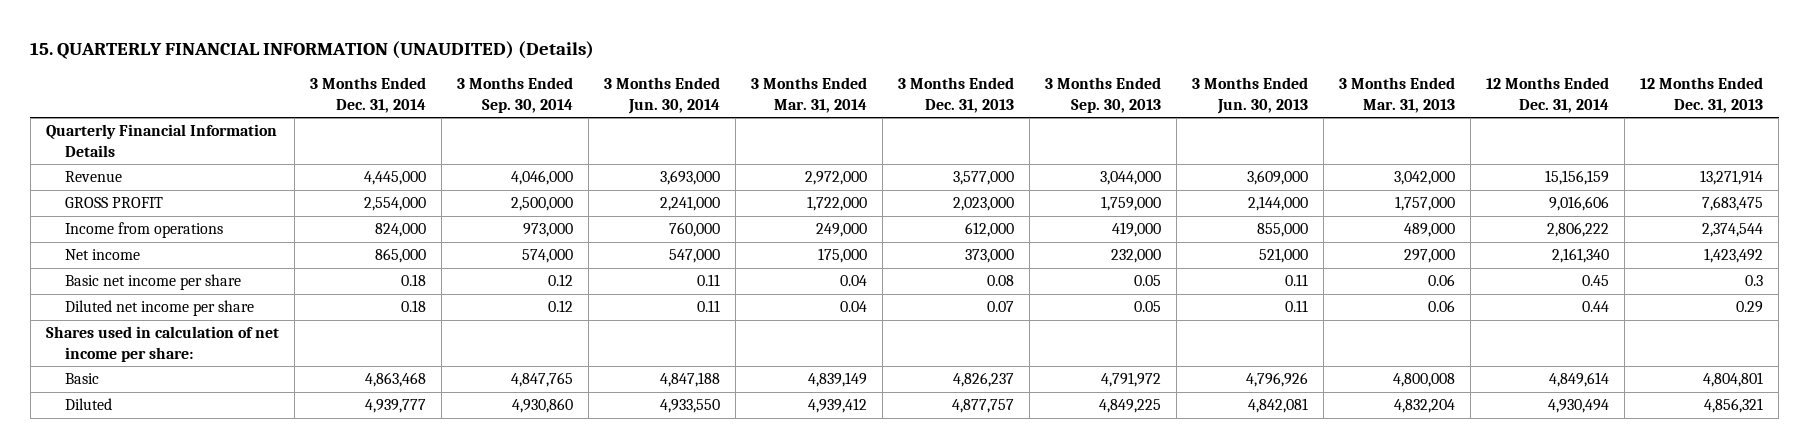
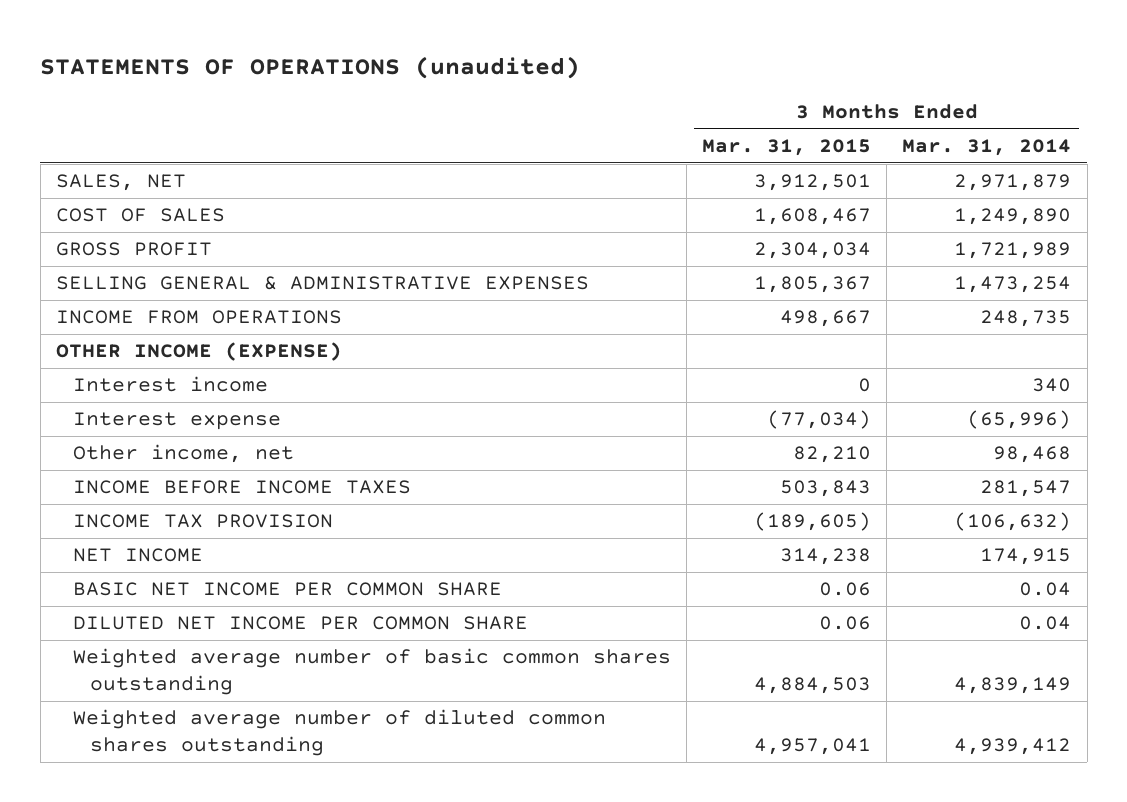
- 15. QUARTERLY FINANCIAL INFORMATION (UNAUDITED) (Details)
+ STATEMENTS OF OPERATIONS (unaudited)
- | 3 Months Ended Dec. 31, 2014 | 3 Months Ended Sep. 30, 2014 | 3 Months Ended Jun. 30, 2014 | 3 Months Ended Mar. 31, 2014 | 3 Months Ended Dec. 31, 2013 | 3 Months Ended Sep. 30, 2013 | 3 Months Ended Jun. 30, 2013 | 3 Months Ended Mar. 31, 2013 | 12 Months Ended Dec. 31, 2014 | 12 Months Ended Dec. 31, 2013
+ | 3 Months Ended Mar. 31, 2015 | 3 Months Ended Mar. 31, 2014
- Quarterly Financial Information Details
- Revenue | 4,445,000 | 4,046,000 | 3,693,000 | 2,972,000 | 3,577,000 | 3,044,000 | 3,609,000 | 3,042,000 | 15,156,159 | 13,271,914
- GROSS PROFIT | 2,554,000 | 2,500,000 | 2,241,000 | 1,722,000 | 2,023,000 | 1,759,000 | 2,144,000 | 1,757,000 | 9,016,606 | 7,683,475
- Income from operations | 824,000 | 973,000 | 760,000 | 249,000 | 612,000 | 419,000 | 855,000 | 489,000 | 2,806,222 | 2,374,544
- Net income | 865,000 | 574,000 | 547,000 | 175,000 | 373,000 | 232,000 | 521,000 | 297,000 | 2,161,340 | 1,423,492
- Basic net income per share | 0.18 | 0.12 | 0.11 | 0.04 | 0.08 | 0.05 | 0.11 | 0.06 | 0.45 | 0.3
- Diluted net income per share | 0.18 | 0.12 | 0.11 | 0.04 | 0.07 | 0.05 | 0.11 | 0.06 | 0.44 | 0.29
- Shares used in calculation of net income per share:
- Basic | 4,863,468 | 4,847,765 | 4,847,188 | 4,839,149 | 4,826,237 | 4,791,972 | 4,796,926 | 4,800,008 | 4,849,614 | 4,804,801
- Diluted | 4,939,777 | 4,930,860 | 4,933,550 | 4,939,412 | 4,877,757 | 4,849,225 | 4,842,081 | 4,832,204 | 4,930,494 | 4,856,321
+ SALES, NET | 3,912,501 | 2,971,879
+ COST OF SALES | 1,608,467 | 1,249,890
+ GROSS PROFIT | 2,304,034 | 1,721,989
+ SELLING GENERAL & ADMINISTRATIVE EXPENSES | 1,805,367 | 1,473,254
+ INCOME FROM OPERATIONS | 498,667 | 248,735
+ OTHER INCOME (EXPENSE)
+ Interest income | 0 | 340
+ Interest expense | (77,034) | (65,996)
+ Other income, net | 82,210 | 98,468
+ INCOME BEFORE INCOME TAXES | 503,843 | 281,547
+ INCOME TAX PROVISION | (189,605) | (106,632)
+ NET INCOME | 314,238 | 174,915
+ BASIC NET INCOME PER COMMON SHARE | 0.06 | 0.04
+ DILUTED NET INCOME PER COMMON SHARE | 0.06 | 0.04
+ Weighted average number of basic common shares outstanding | 4,884,503 | 4,839,149
+ Weighted average number of diluted common shares outstanding | 4,957,041 | 4,939,412

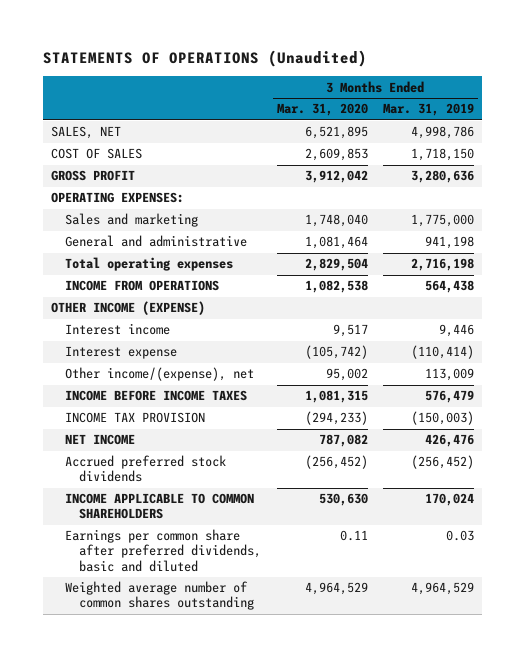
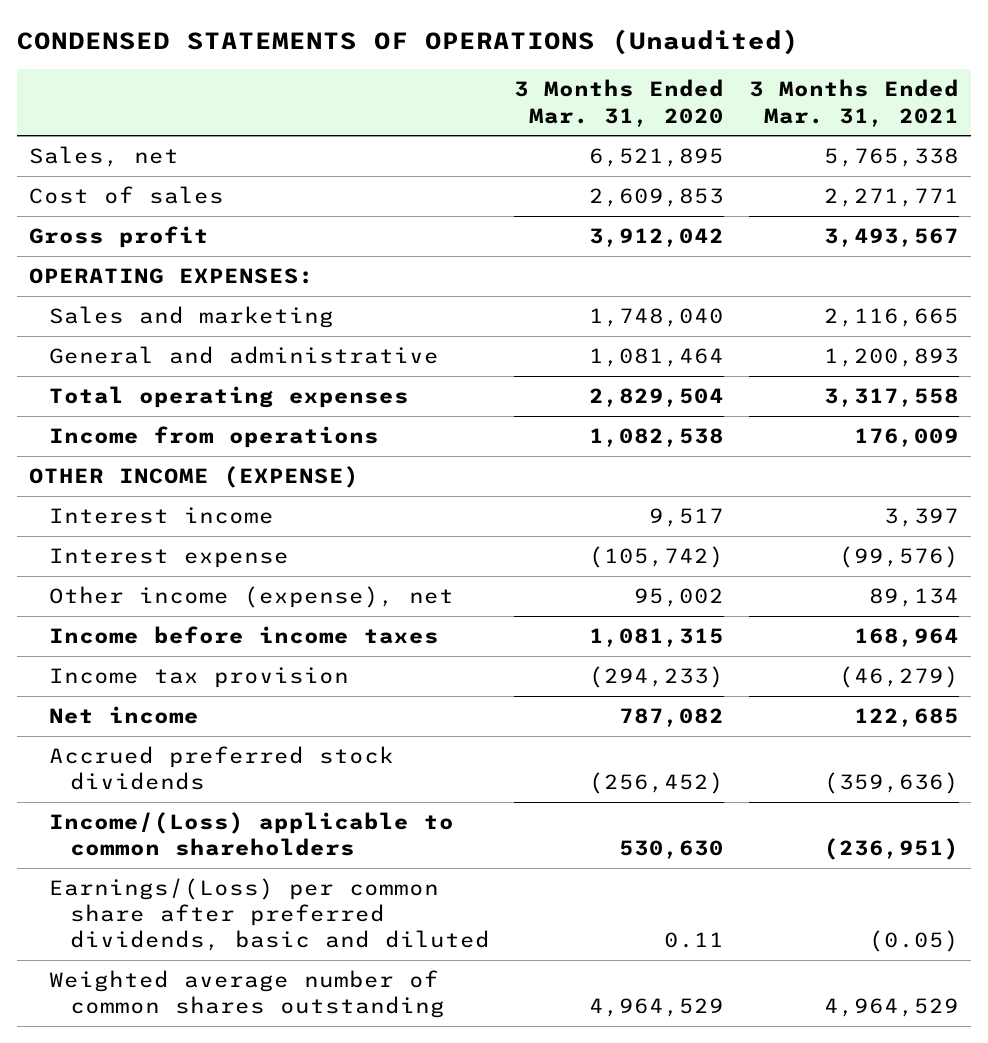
- STATEMENTS OF OPERATIONS (Unaudited)
+ CONDENSED STATEMENTS OF OPERATIONS (Unaudited)
- | 3 Months Ended Mar. 31, 2020 | 3 Months Ended Mar. 31, 2019
+ | 3 Months Ended Mar. 31, 2020 | 3 Months Ended Mar. 31, 2021
- SALES, NET | 6,521,895 | 4,998,786
- COST OF SALES | 2,609,853 | 1,718,150
- GROSS PROFIT | 3,912,042 | 3,280,636
+ Sales, net | 6,521,895 | 5,765,338
+ Cost of sales | 2,609,853 | 2,271,771
+ Gross profit | 3,912,042 | 3,493,567
- INCOME FROM OPERATIONS | 1,082,538 | 564,438
+ Income from operations | 1,082,538 | 176,009
- Other income/(expense), net | 95,002 | 113,009
- INCOME BEFORE INCOME TAXES | 1,081,315 | 576,479
- INCOME TAX PROVISION | (294,233) | (150,003)
- NET INCOME | 787,082 | 426,476
+ Other income (expense), net | 95,002 | 89,134
+ Income before income taxes | 1,081,315 | 168,964
+ Income tax provision | (294,233) | (46,279)
+ Net income | 787,082 | 122,685
- INCOME APPLICABLE TO COMMON SHAREHOLDERS | 530,630 | 170,024
- Earnings per common share after preferred dividends, basic and diluted | 0.11 | 0.03
+ Income/(Loss) applicable to common shareholders | 530,630 | (236,951)
+ Earnings/(Loss) per common share after preferred dividends, basic and diluted | 0.11 | (0.05)

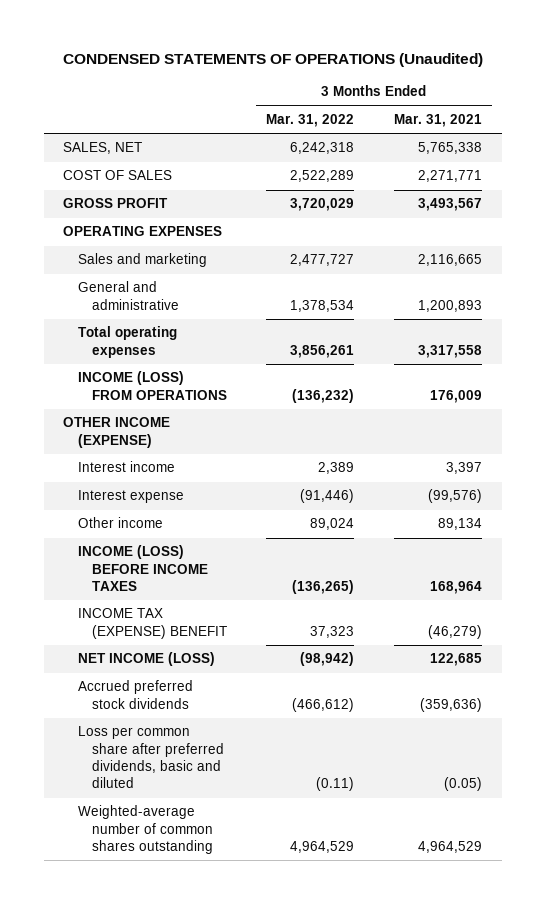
- | 3 Months Ended Mar. 31, 2020 | 3 Months Ended Mar. 31, 2021
+ | 3 Months Ended Mar. 31, 2022 | 3 Months Ended Mar. 31, 2021
- Sales, net | 6,521,895 | 5,765,338
- Cost of sales | 2,609,853 | 2,271,771
- Gross profit | 3,912,042 | 3,493,567
- OPERATING EXPENSES:
+ SALES, NET | 6,242,318 | 5,765,338
+ COST OF SALES | 2,522,289 | 2,271,771
+ GROSS PROFIT | 3,720,029 | 3,493,567
+ OPERATING EXPENSES
- Income from operations | 1,082,538 | 176,009
+ INCOME (LOSS) FROM OPERATIONS | (136,232) | 176,009
- Other income (expense), net | 95,002 | 89,134
- Income before income taxes | 1,081,315 | 168,964
- Income tax provision | (294,233) | (46,279)
- Net income | 787,082 | 122,685
+ Other income | 89,024 | 89,134
+ INCOME (LOSS) BEFORE INCOME TAXES | (136,265) | 168,964
+ INCOME TAX (EXPENSE) BENEFIT | 37,323 | (46,279)
+ NET INCOME (LOSS) | (98,942) | 122,685
- Income/(Loss) applicable to common shareholders | 530,630 | (236,951)
- Earnings/(Loss) per common share after preferred dividends, basic and diluted | 0.11 | (0.05)
- Weighted average number of common shares outstanding | 4,964,529 | 4,964,529
+ Loss per common share after preferred dividends, basic and diluted | (0.11) | (0.05)
+ Weighted-average number of common shares outstanding | 4,964,529 | 4,964,529

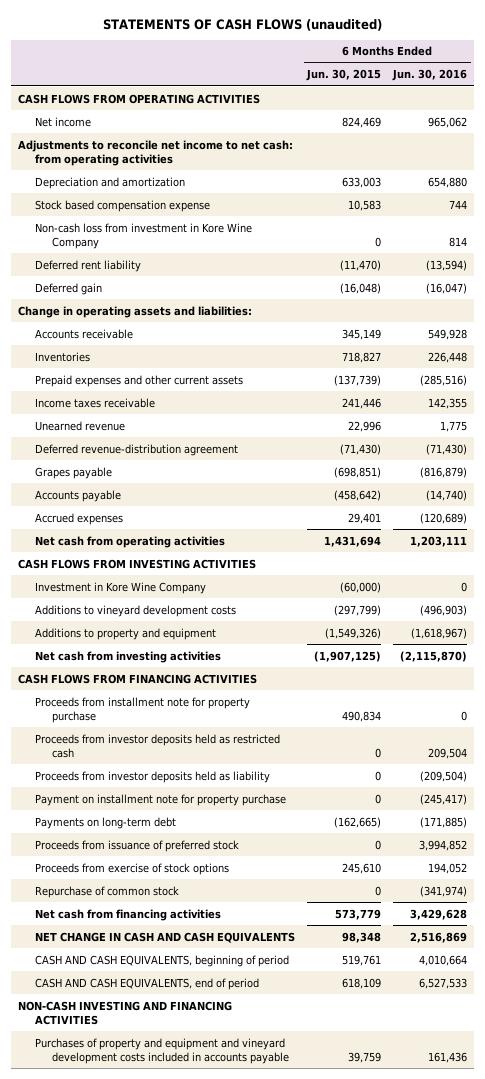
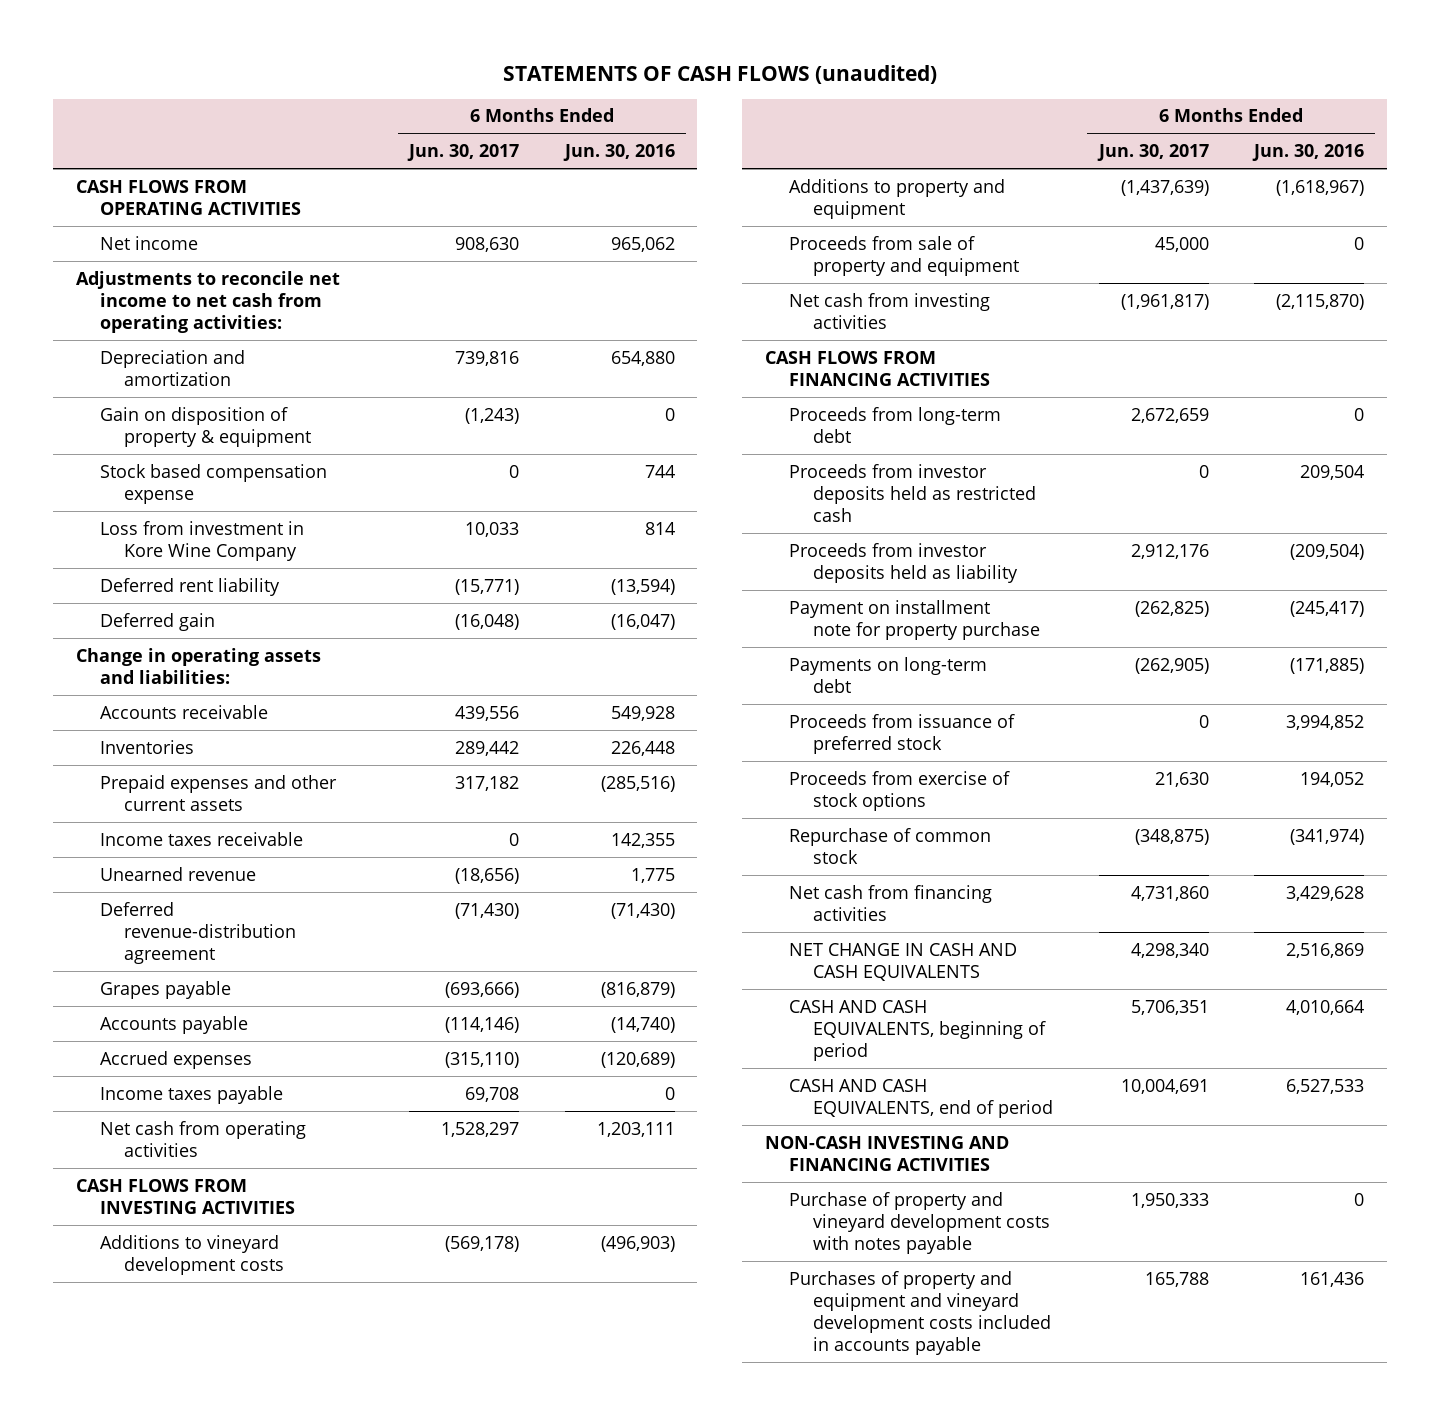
- | 6 Months Ended Jun. 30, 2015 | 6 Months Ended Jun. 30, 2016
+ | 6 Months Ended Jun. 30, 2017 | 6 Months Ended Jun. 30, 2016
- Adjustments to reconcile net income to net cash: from operating activities
+ Adjustments to reconcile net income to net cash from operating activities:
+ Gain on disposition of property & equipment | (1,243) | 0
- Non-cash loss from investment in Kore Wine Company | 0 | 814
+ Loss from investment in Kore Wine Company | 10,033 | 814
+ Income taxes payable | 69,708 | 0
- Investment in Kore Wine Company | (60,000) | 0
+ Proceeds from sale of property and equipment | 45,000 | 0
- Proceeds from installment note for property purchase | 490,834 | 0
+ Proceeds from long-term debt | 2,672,659 | 0
+ Purchase of property and vineyard development costs with notes payable | 1,950,333 | 0

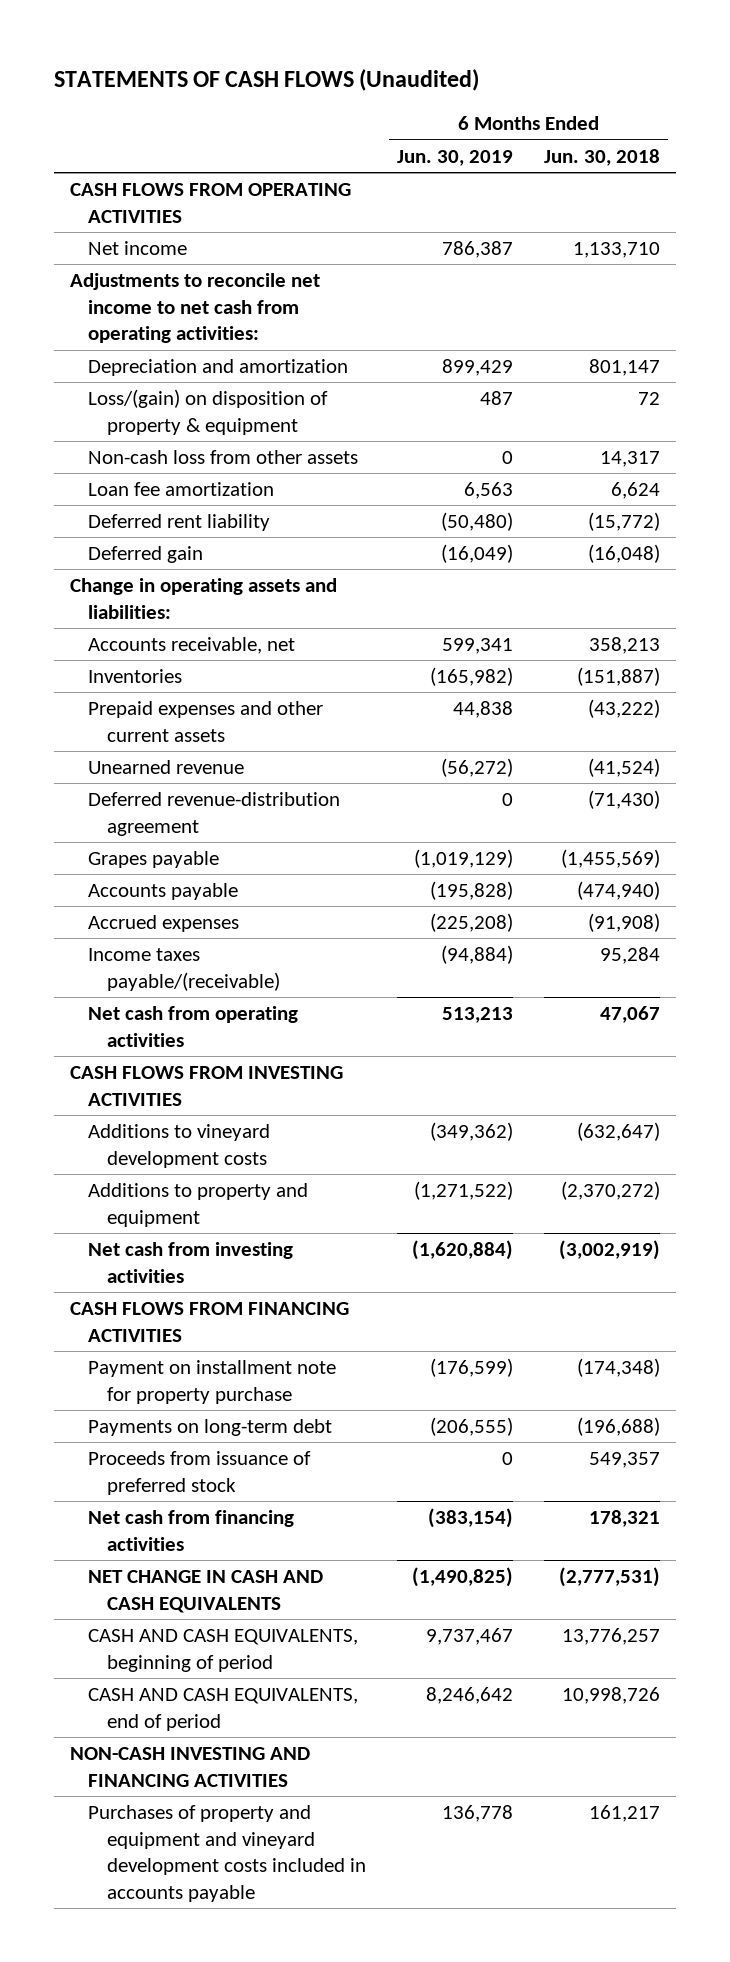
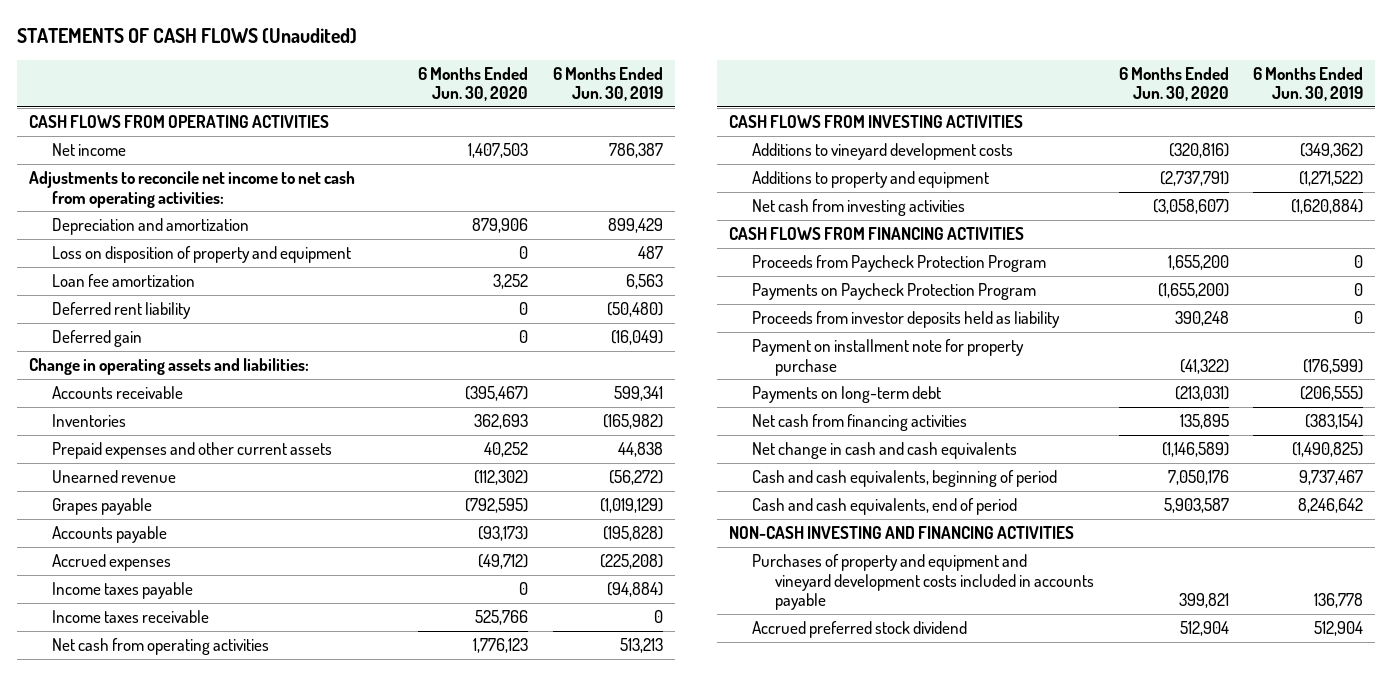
- | 6 Months Ended Jun. 30, 2019 | 6 Months Ended Jun. 30, 2018
+ | 6 Months Ended Jun. 30, 2020 | 6 Months Ended Jun. 30, 2019
- Loss/(gain) on disposition of property & equipment | 487 | 72
- Non-cash loss from other assets | 0 | 14,317
+ Loss on disposition of property and equipment | 0 | 487
- Accounts receivable, net | 599,341 | 358,213
+ Accounts receivable | (395,467) | 599,341
- Deferred revenue-distribution agreement | 0 | (71,430)
- Income taxes payable/(receivable) | (94,884) | 95,284
+ Income taxes payable | 0 | (94,884)
+ Income taxes receivable | 525,766 | 0
+ Proceeds from Paycheck Protection Program | 1,655,200 | 0
+ Payments on Paycheck Protection Program | (1,655,200) | 0
+ Proceeds from investor deposits held as liability | 390,248 | 0
- Proceeds from issuance of preferred stock | 0 | 549,357
- NET CHANGE IN CASH AND CASH EQUIVALENTS | (1,490,825) | (2,777,531)
- CASH AND CASH EQUIVALENTS, beginning of period | 9,737,467 | 13,776,257
- CASH AND CASH EQUIVALENTS, end of period | 8,246,642 | 10,998,726
+ Net change in cash and cash equivalents | (1,146,589) | (1,490,825)
+ Cash and cash equivalents, beginning of period | 7,050,176 | 9,737,467
+ Cash and cash equivalents, end of period | 5,903,587 | 8,246,642
+ Accrued preferred stock dividend | 512,904 | 512,904

